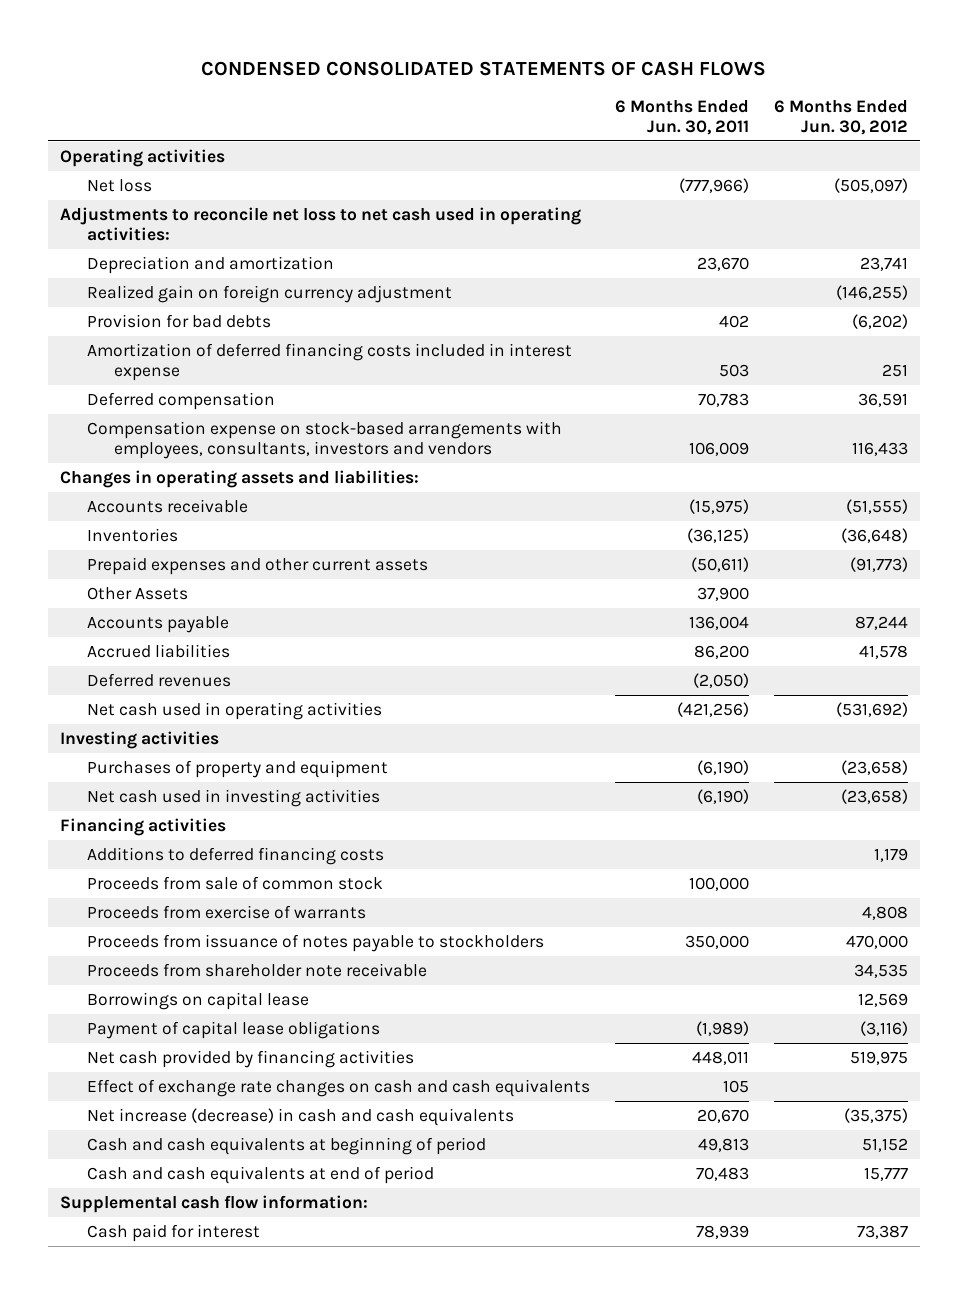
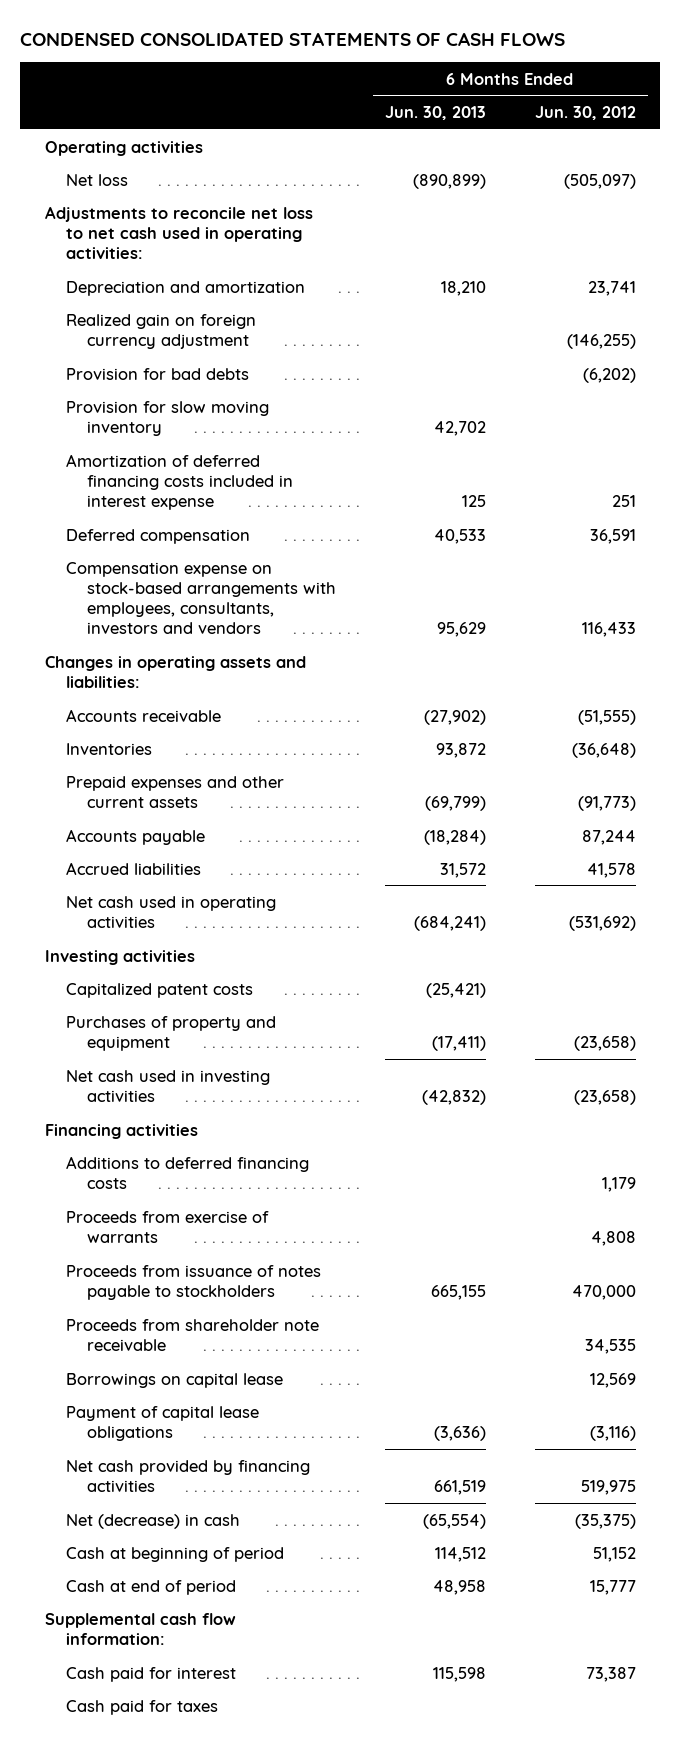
- | 6 Months Ended Jun. 30, 2011 | 6 Months Ended Jun. 30, 2012
+ | 6 Months Ended Jun. 30, 2013 | 6 Months Ended Jun. 30, 2012
+ Provision for slow moving inventory | 42,702 |
- Other Assets | 37,900 |
- Deferred revenues | (2,050) |
+ Capitalized patent costs | (25,421) |
- Proceeds from sale of common stock | 100,000 |
- Effect of exchange rate changes on cash and cash equivalents | 105 |
- Net increase (decrease) in cash and cash equivalents | 20,670 | (35,375)
- Cash and cash equivalents at beginning of period | 49,813 | 51,152
- Cash and cash equivalents at end of period | 70,483 | 15,777
+ Net (decrease) in cash | (65,554) | (35,375)
+ Cash at beginning of period | 114,512 | 51,152
+ Cash at end of period | 48,958 | 15,777
+ Cash paid for taxes

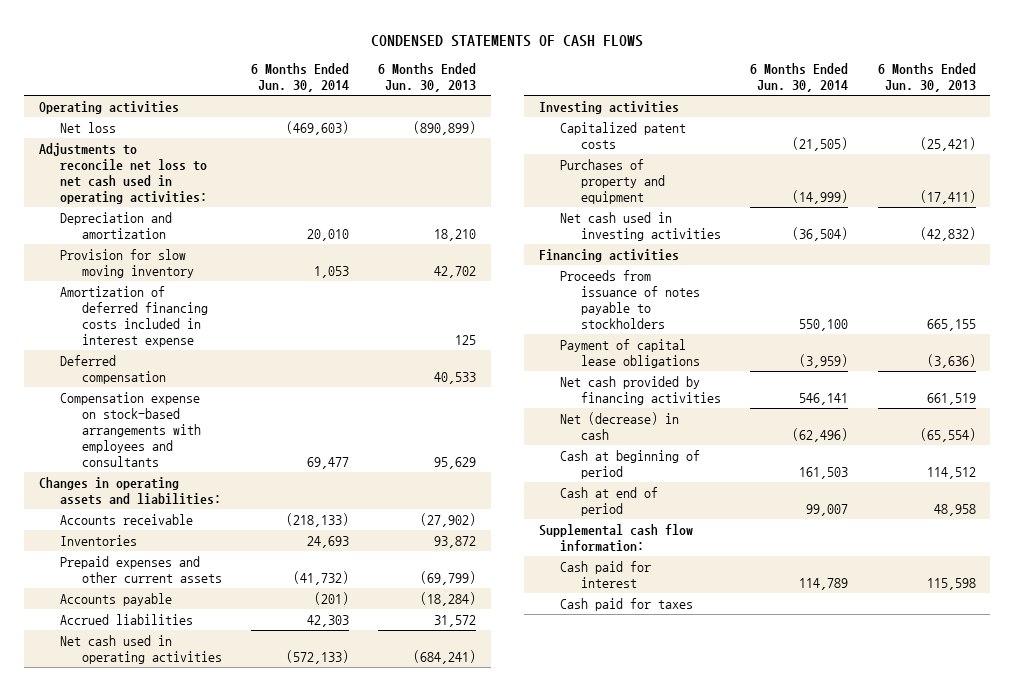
- CONDENSED CONSOLIDATED STATEMENTS OF CASH FLOWS
+ CONDENSED STATEMENTS OF CASH FLOWS
- | 6 Months Ended Jun. 30, 2013 | 6 Months Ended Jun. 30, 2012
+ | 6 Months Ended Jun. 30, 2014 | 6 Months Ended Jun. 30, 2013
- Realized gain on foreign currency adjustment | | (146,255)
- Provision for bad debts | | (6,202)
- Compensation expense on stock-based arrangements with employees, consultants, investors and vendors | 95,629 | 116,433
+ Compensation expense on stock-based arrangements with employees and consultants | 69,477 | 95,629
- Additions to deferred financing costs | | 1,179
- Proceeds from exercise of warrants | | 4,808
- Proceeds from shareholder note receivable | | 34,535
- Borrowings on capital lease | | 12,569

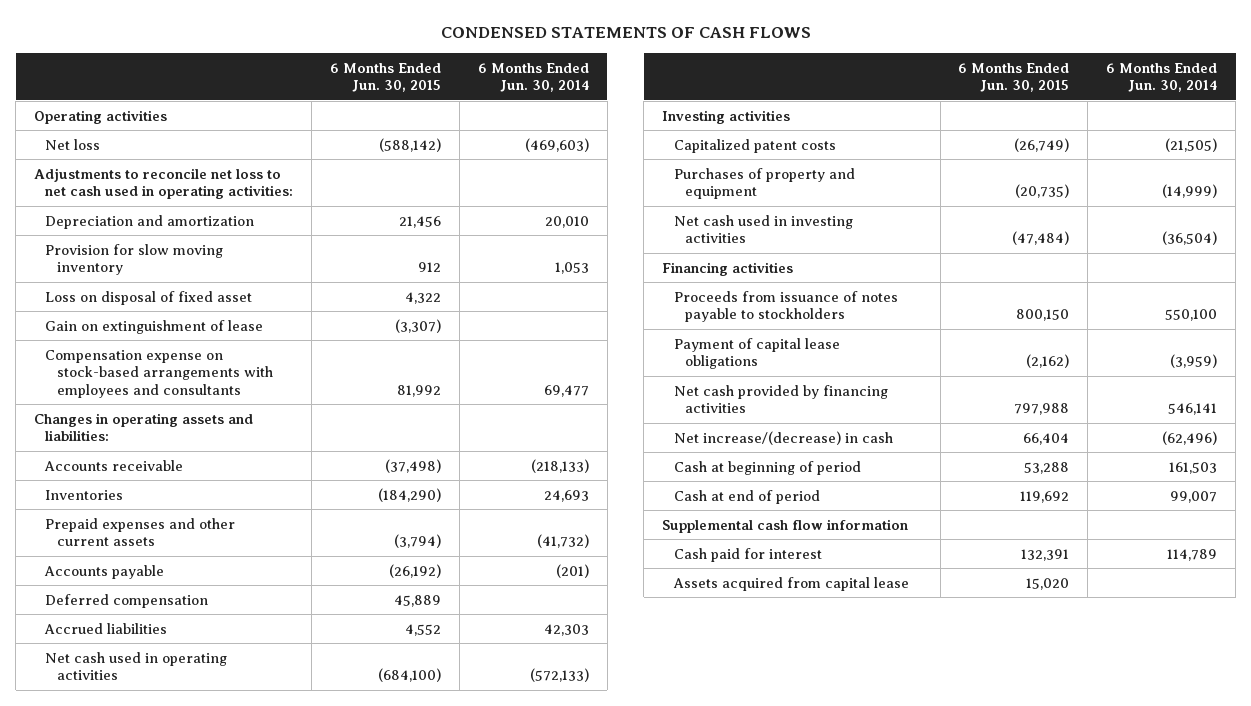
- | 6 Months Ended Jun. 30, 2014 | 6 Months Ended Jun. 30, 2013
+ | 6 Months Ended Jun. 30, 2015 | 6 Months Ended Jun. 30, 2014
- Amortization of deferred financing costs included in interest expense | | 125
+ Loss on disposal of fixed asset | 4,322 |
+ Gain on extinguishment of lease | (3,307) |
moved down: Deferred compensation | 45,889 |
- Net (decrease) in cash | (62,496) | (65,554)
+ Net increase/(decrease) in cash | 66,404 | (62,496)
- Supplemental cash flow information:
+ Supplemental cash flow information
- Cash paid for taxes
+ Assets acquired from capital lease | 15,020 |

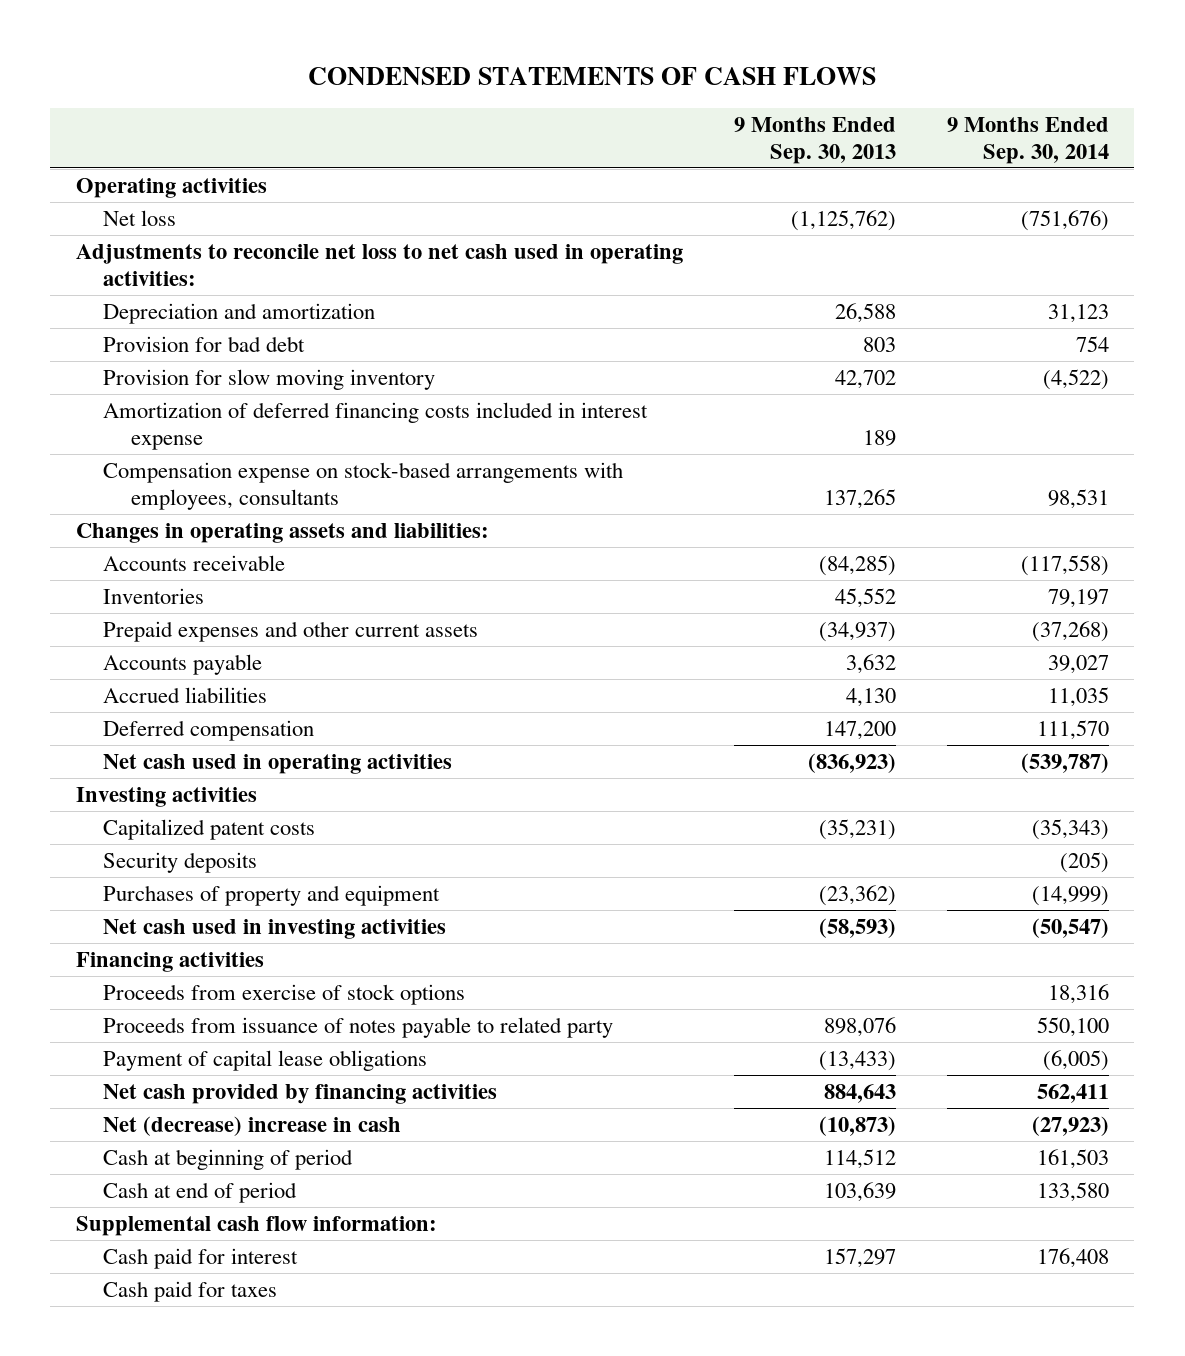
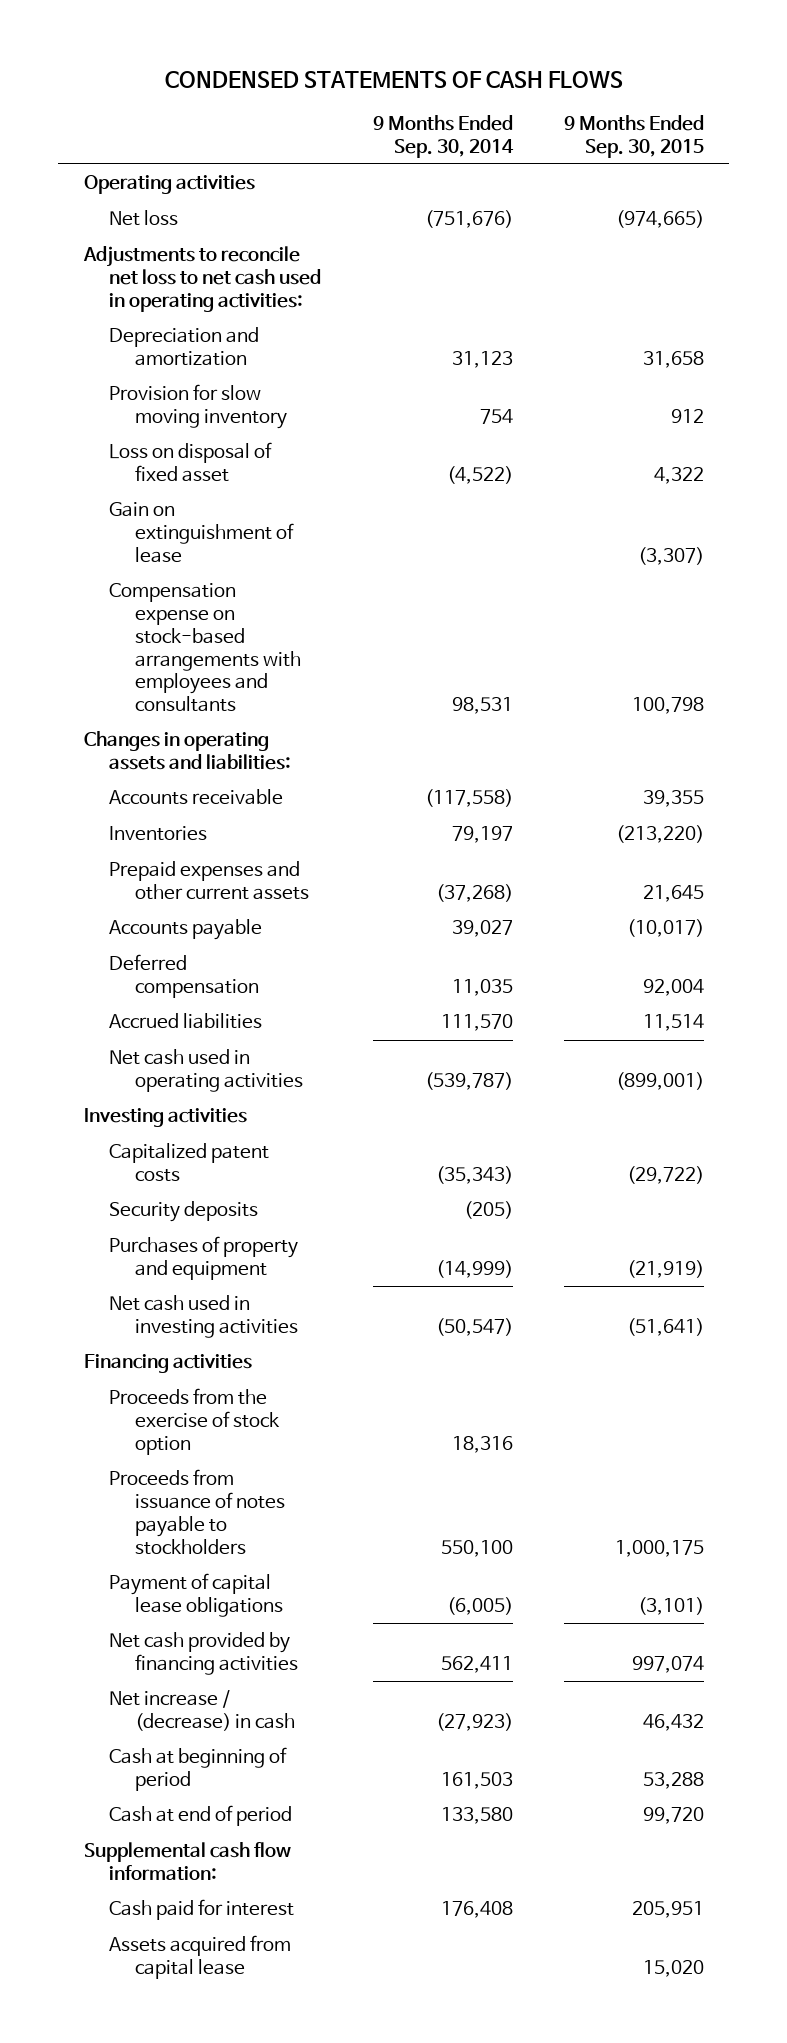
- | 9 Months Ended Sep. 30, 2013 | 9 Months Ended Sep. 30, 2014
+ | 9 Months Ended Sep. 30, 2014 | 9 Months Ended Sep. 30, 2015
- Provision for bad debt | 803 | 754
- Provision for slow moving inventory | 42,702 | (4,522)
- Amortization of deferred financing costs included in interest expense | 189 |
- Compensation expense on stock-based arrangements with employees, consultants | 137,265 | 98,531
+ Provision for slow moving inventory | 754 | 912
+ Loss on disposal of fixed asset | (4,522) | 4,322
+ Gain on extinguishment of lease | | (3,307)
+ Compensation expense on stock-based arrangements with employees and consultants | 98,531 | 100,798
- Accrued liabilities | 4,130 | 11,035
- Deferred compensation | 147,200 | 111,570
+ Deferred compensation | 11,035 | 92,004
+ Accrued liabilities | 111,570 | 11,514
- Proceeds from exercise of stock options | | 18,316
- Proceeds from issuance of notes payable to related party | 898,076 | 550,100
+ Proceeds from the exercise of stock option | 18,316 |
+ Proceeds from issuance of notes payable to stockholders | 550,100 | 1,000,175
- Net (decrease) increase in cash | (10,873) | (27,923)
+ Net increase / (decrease) in cash | (27,923) | 46,432
- Cash paid for taxes
+ Assets acquired from capital lease | | 15,020

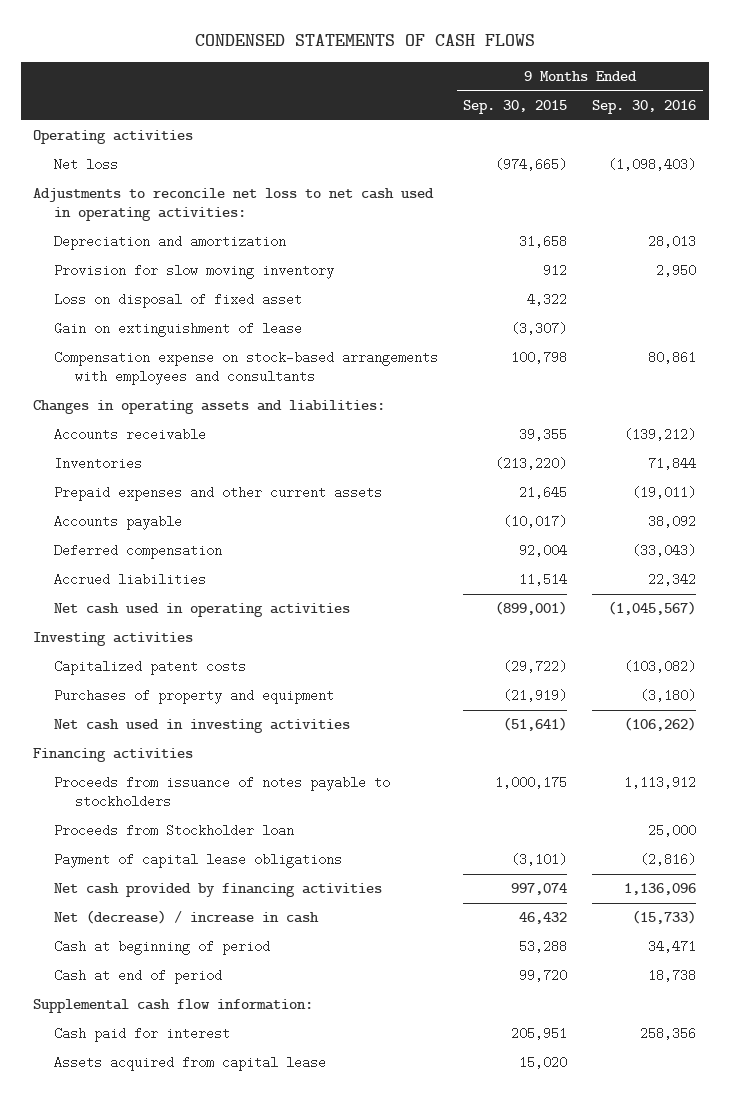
- | 9 Months Ended Sep. 30, 2014 | 9 Months Ended Sep. 30, 2015
+ | 9 Months Ended Sep. 30, 2015 | 9 Months Ended Sep. 30, 2016
- Security deposits | (205) |
- Proceeds from the exercise of stock option | 18,316 |
+ Proceeds from Stockholder loan | | 25,000
- Net increase / (decrease) in cash | (27,923) | 46,432
+ Net (decrease) / increase in cash | 46,432 | (15,733)

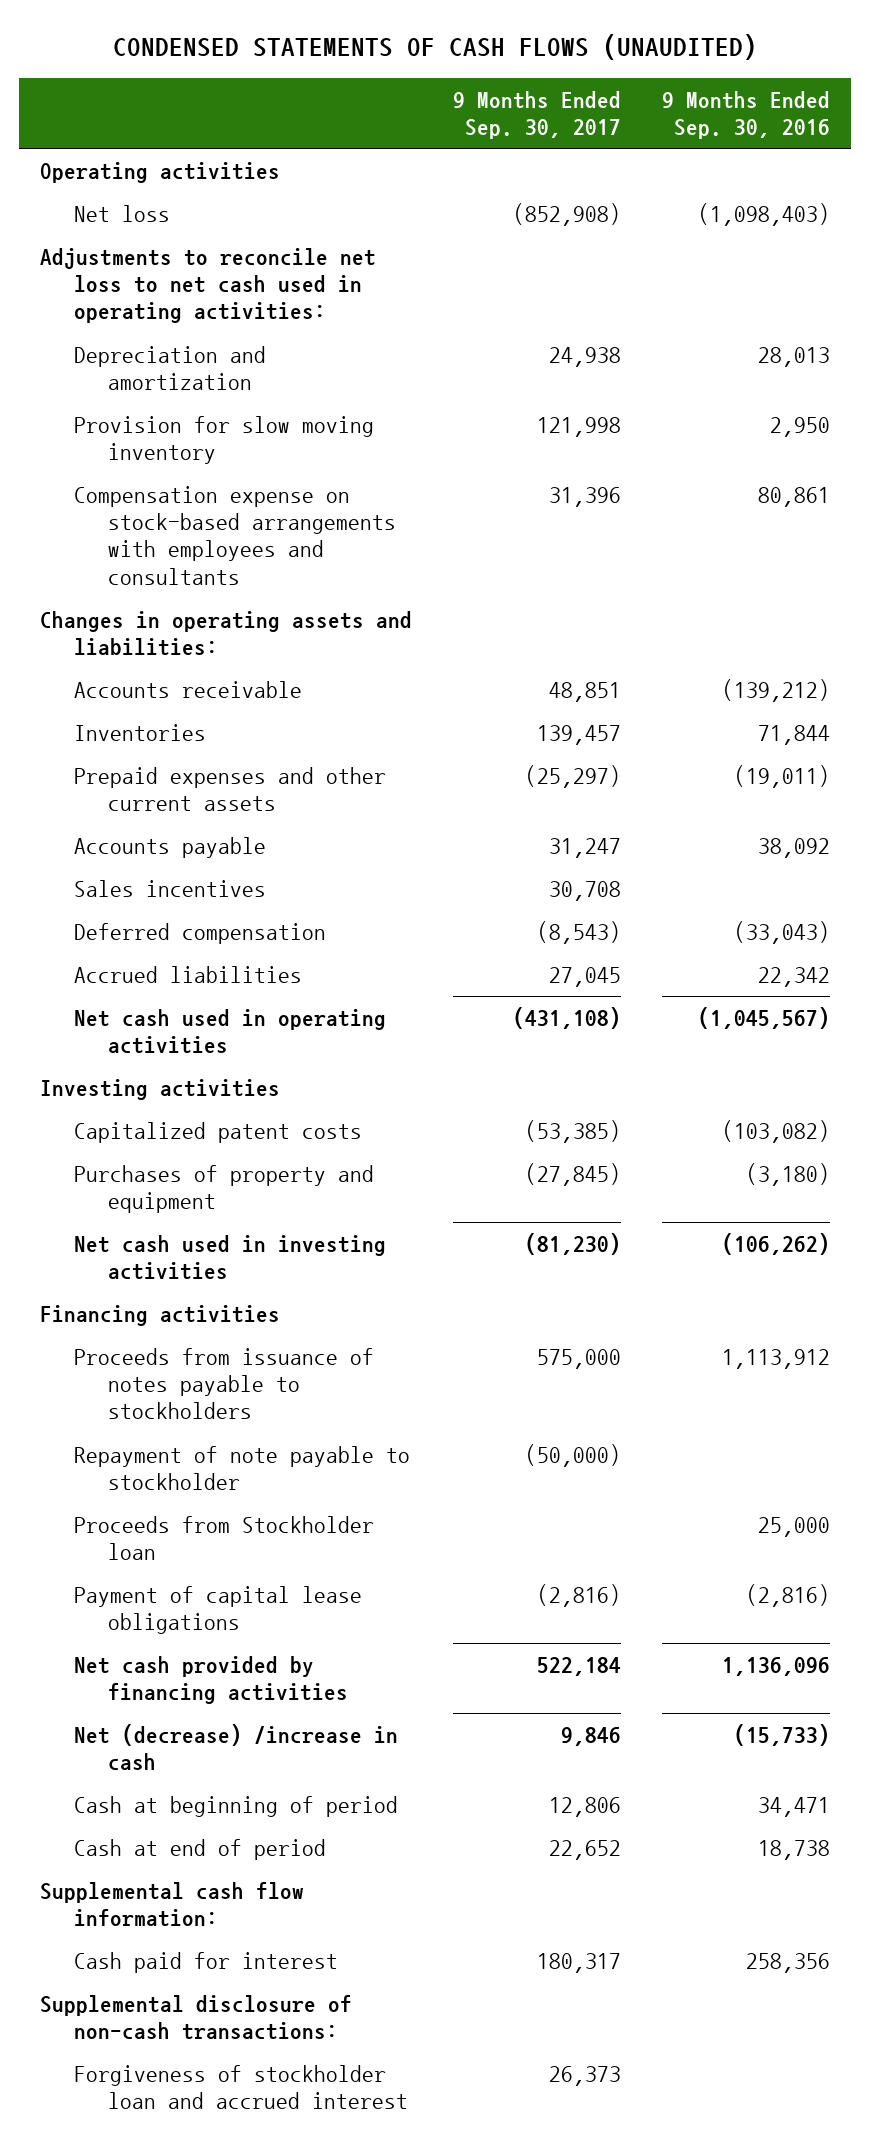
- CONDENSED STATEMENTS OF CASH FLOWS
+ CONDENSED STATEMENTS OF CASH FLOWS (UNAUDITED)
- | 9 Months Ended Sep. 30, 2015 | 9 Months Ended Sep. 30, 2016
+ | 9 Months Ended Sep. 30, 2017 | 9 Months Ended Sep. 30, 2016
- Loss on disposal of fixed asset | 4,322 |
- Gain on extinguishment of lease | (3,307) |
+ Sales incentives | 30,708 |
+ Repayment of note payable to stockholder | (50,000) |
- Net (decrease) / increase in cash | 46,432 | (15,733)
+ Net (decrease) /increase in cash | 9,846 | (15,733)
- Assets acquired from capital lease | 15,020 |
+ Supplemental disclosure of non-cash transactions:
+ Forgiveness of stockholder loan and accrued interest | 26,373 |

